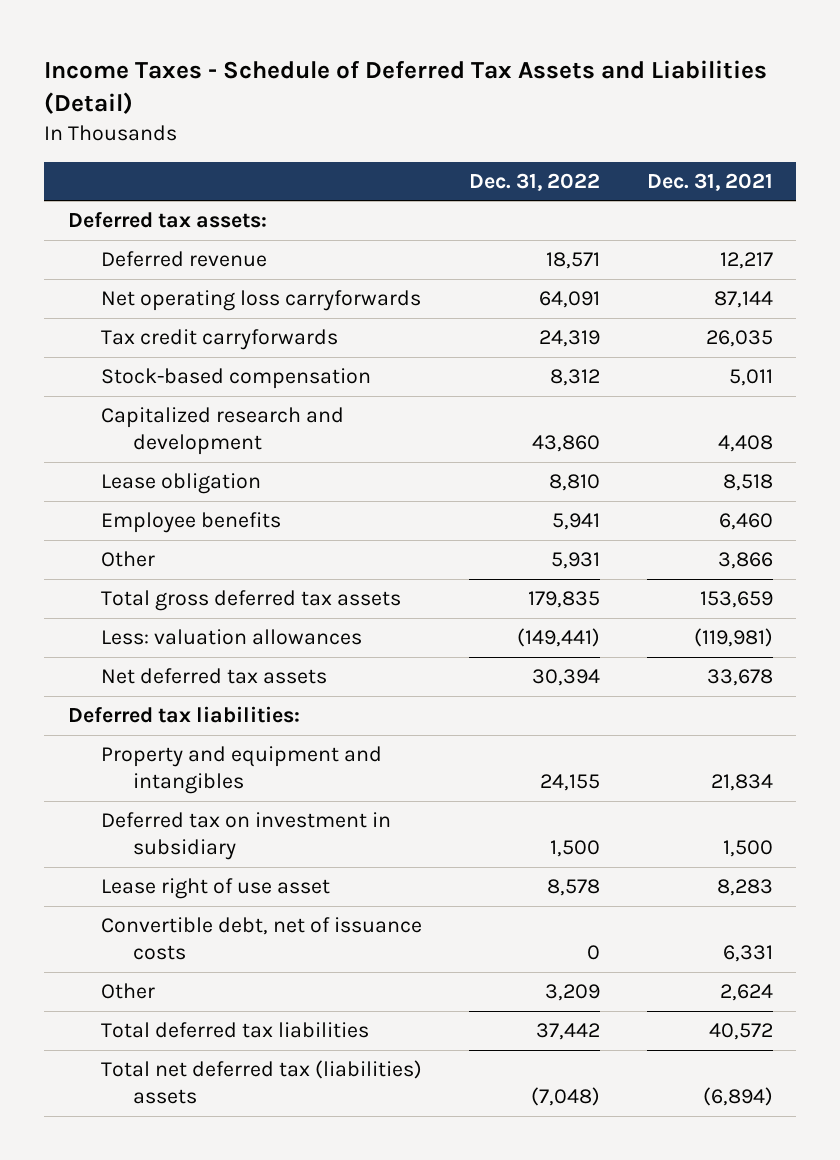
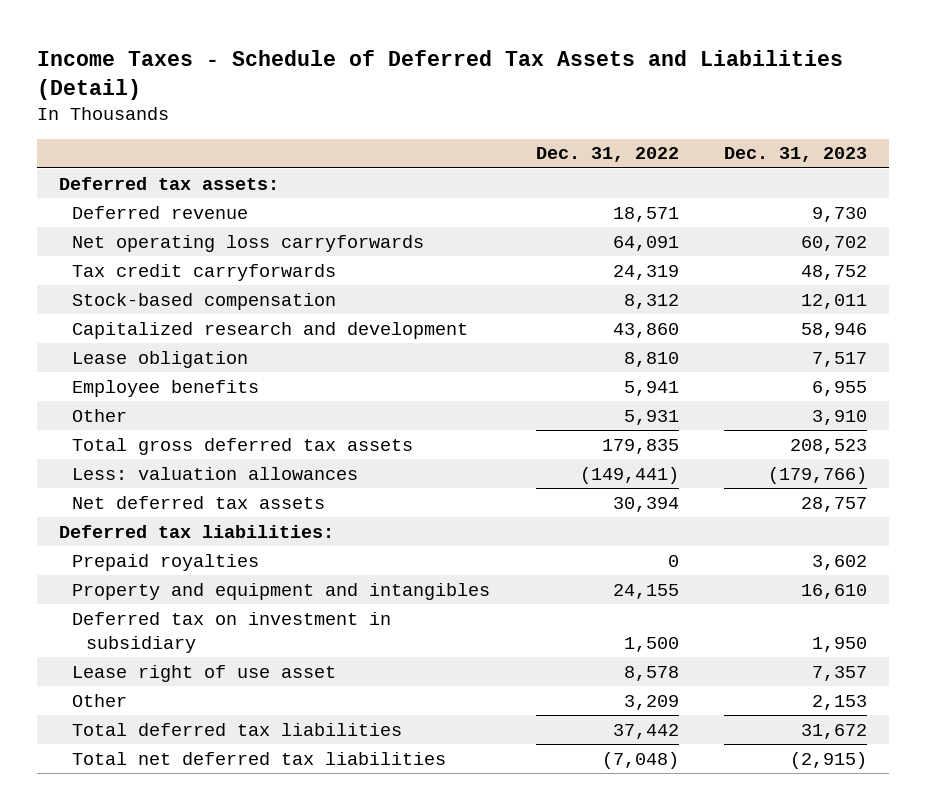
- | Dec. 31, 2022 | Dec. 31, 2021
+ | Dec. 31, 2022 | Dec. 31, 2023
+ Prepaid royalties | 0 | 3,602
- Convertible debt, net of issuance costs | 0 | 6,331
- Total net deferred tax (liabilities) assets | (7,048) | (6,894)
+ Total net deferred tax liabilities | (7,048) | (2,915)

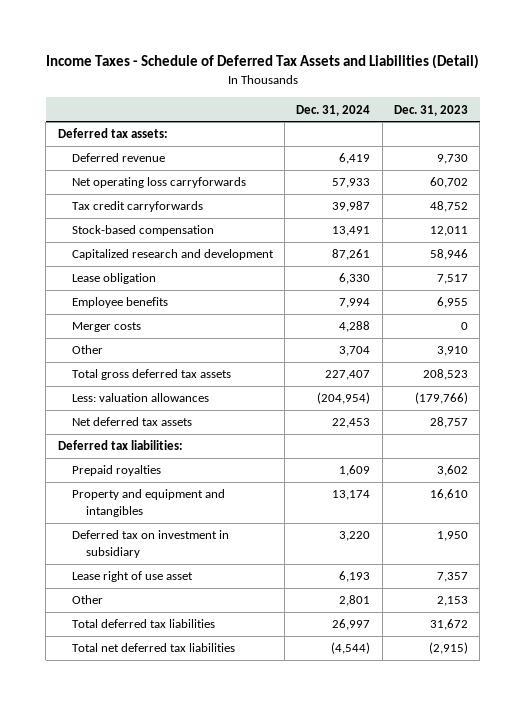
- | Dec. 31, 2022 | Dec. 31, 2023
+ | Dec. 31, 2024 | Dec. 31, 2023
+ Merger costs | 4,288 | 0

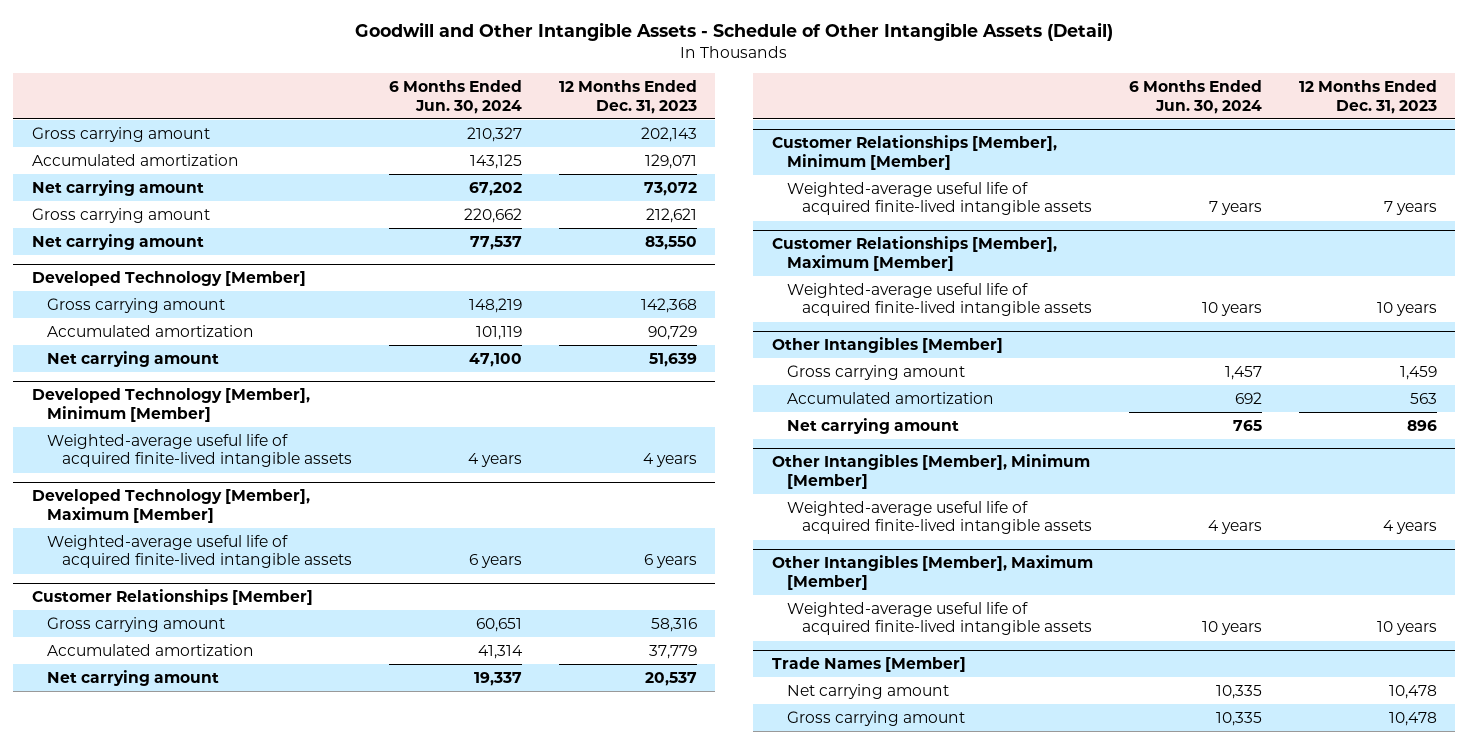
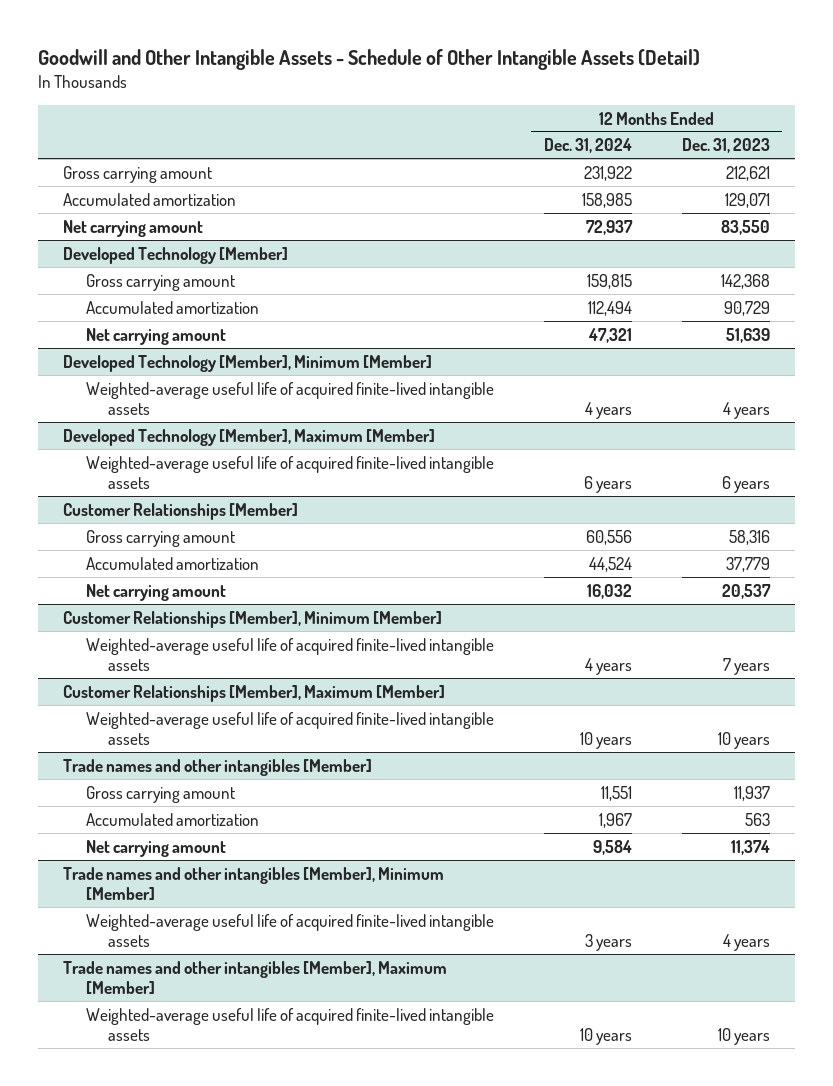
- | 6 Months Ended Jun. 30, 2024 | 12 Months Ended Dec. 31, 2023
+ | 12 Months Ended Dec. 31, 2024 | 12 Months Ended Dec. 31, 2023
- Gross carrying amount | 210,327 | 202,143
- Net carrying amount | 67,202 | 73,072
moved down: Accumulated amortization | 158,985 | 129,071
- Other Intangibles [Member]
- Gross carrying amount | 1,457 | 1,459
+ Trade names and other intangibles [Member]
+ Gross carrying amount | 11,551 | 11,937
- Net carrying amount | 765 | 896
- Other Intangibles [Member], Minimum [Member]
+ Net carrying amount | 9,584 | 11,374
+ Trade names and other intangibles [Member], Minimum [Member]
- Other Intangibles [Member], Maximum [Member]
+ Trade names and other intangibles [Member], Maximum [Member]
- Trade Names [Member]
- Net carrying amount | 10,335 | 10,478
- Gross carrying amount | 10,335 | 10,478

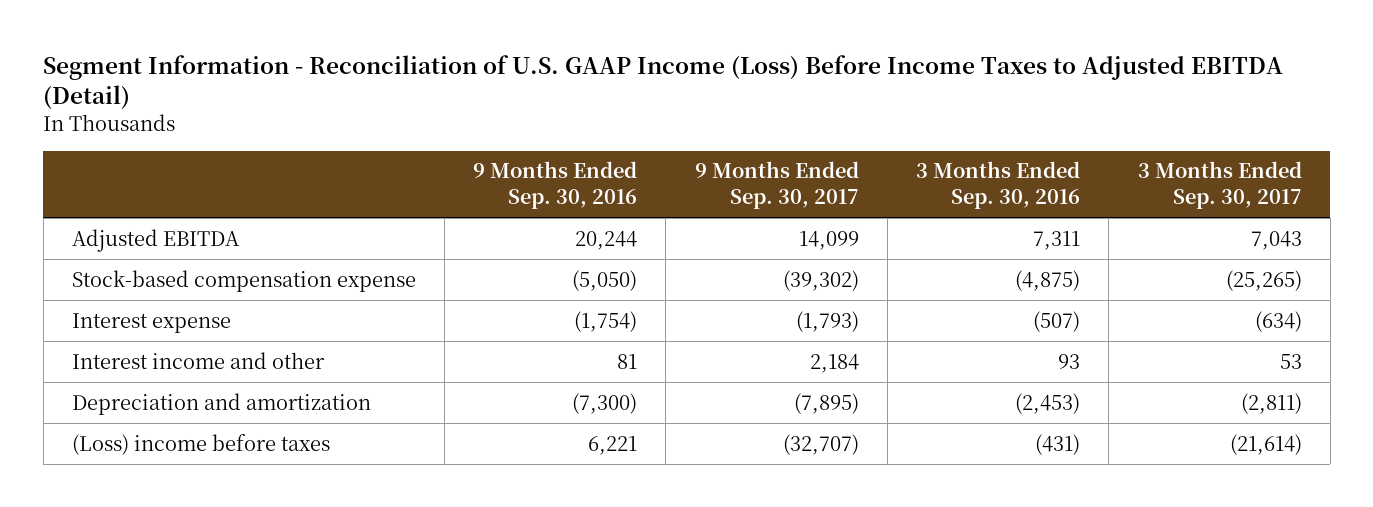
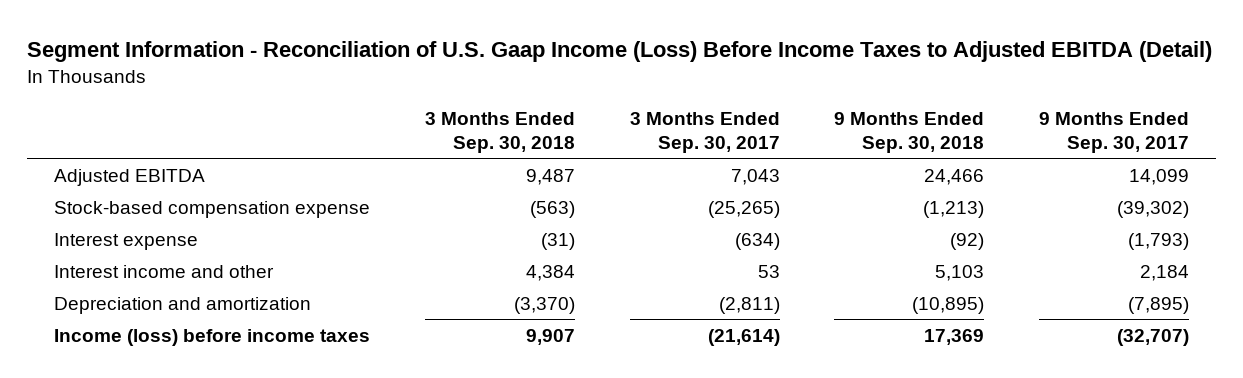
- Segment Information - Reconciliation of U.S. GAAP Income (Loss) Before Income Taxes to Adjusted EBITDA (Detail)
+ Segment Information - Reconciliation of U.S. Gaap Income (Loss) Before Income Taxes to Adjusted EBITDA (Detail)
- | 9 Months Ended Sep. 30, 2016 | 9 Months Ended Sep. 30, 2017 | 3 Months Ended Sep. 30, 2016 | 3 Months Ended Sep. 30, 2017
+ | 3 Months Ended Sep. 30, 2018 | 3 Months Ended Sep. 30, 2017 | 9 Months Ended Sep. 30, 2018 | 9 Months Ended Sep. 30, 2017
- (Loss) income before taxes | 6,221 | (32,707) | (431) | (21,614)
+ Income (loss) before income taxes | 9,907 | (21,614) | 17,369 | (32,707)

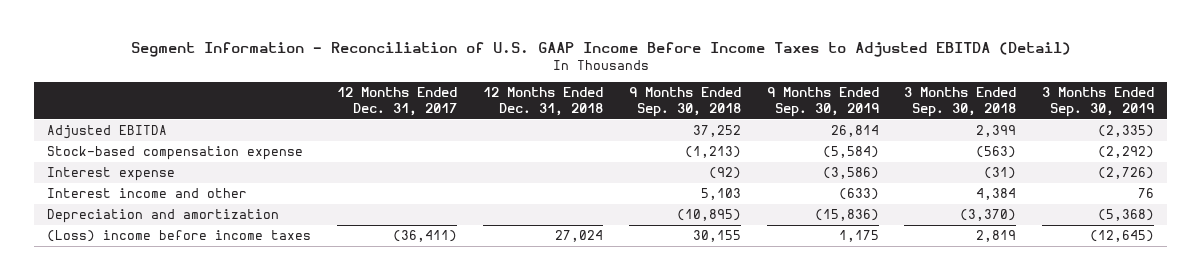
- Segment Information - Reconciliation of U.S. Gaap Income (Loss) Before Income Taxes to Adjusted EBITDA (Detail)
+ Segment Information - Reconciliation of U.S. GAAP Income Before Income Taxes to Adjusted EBITDA (Detail)
- | 3 Months Ended Sep. 30, 2018 | 3 Months Ended Sep. 30, 2017 | 9 Months Ended Sep. 30, 2018 | 9 Months Ended Sep. 30, 2017
+ | 12 Months Ended Dec. 31, 2017 | 12 Months Ended Dec. 31, 2018 | 9 Months Ended Sep. 30, 2018 | 9 Months Ended Sep. 30, 2019 | 3 Months Ended Sep. 30, 2018 | 3 Months Ended Sep. 30, 2019
- Adjusted EBITDA | 9,487 | 7,043 | 24,466 | 14,099
+ Adjusted EBITDA | | | 37,252 | 26,814 | 2,399 | (2,335)
- Income (loss) before income taxes | 9,907 | (21,614) | 17,369 | (32,707)
+ (Loss) income before income taxes | (36,411) | 27,024 | 30,155 | 1,175 | 2,819 | (12,645)

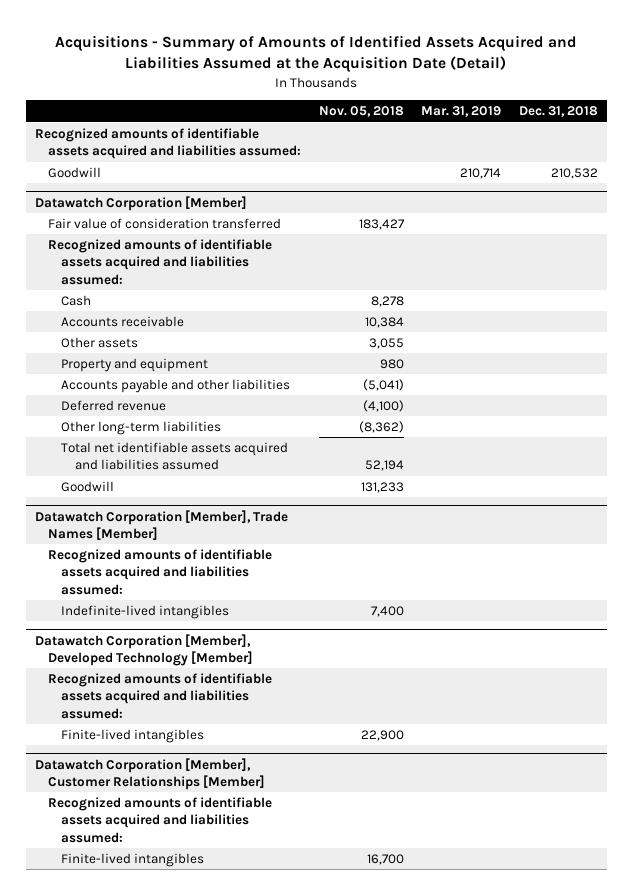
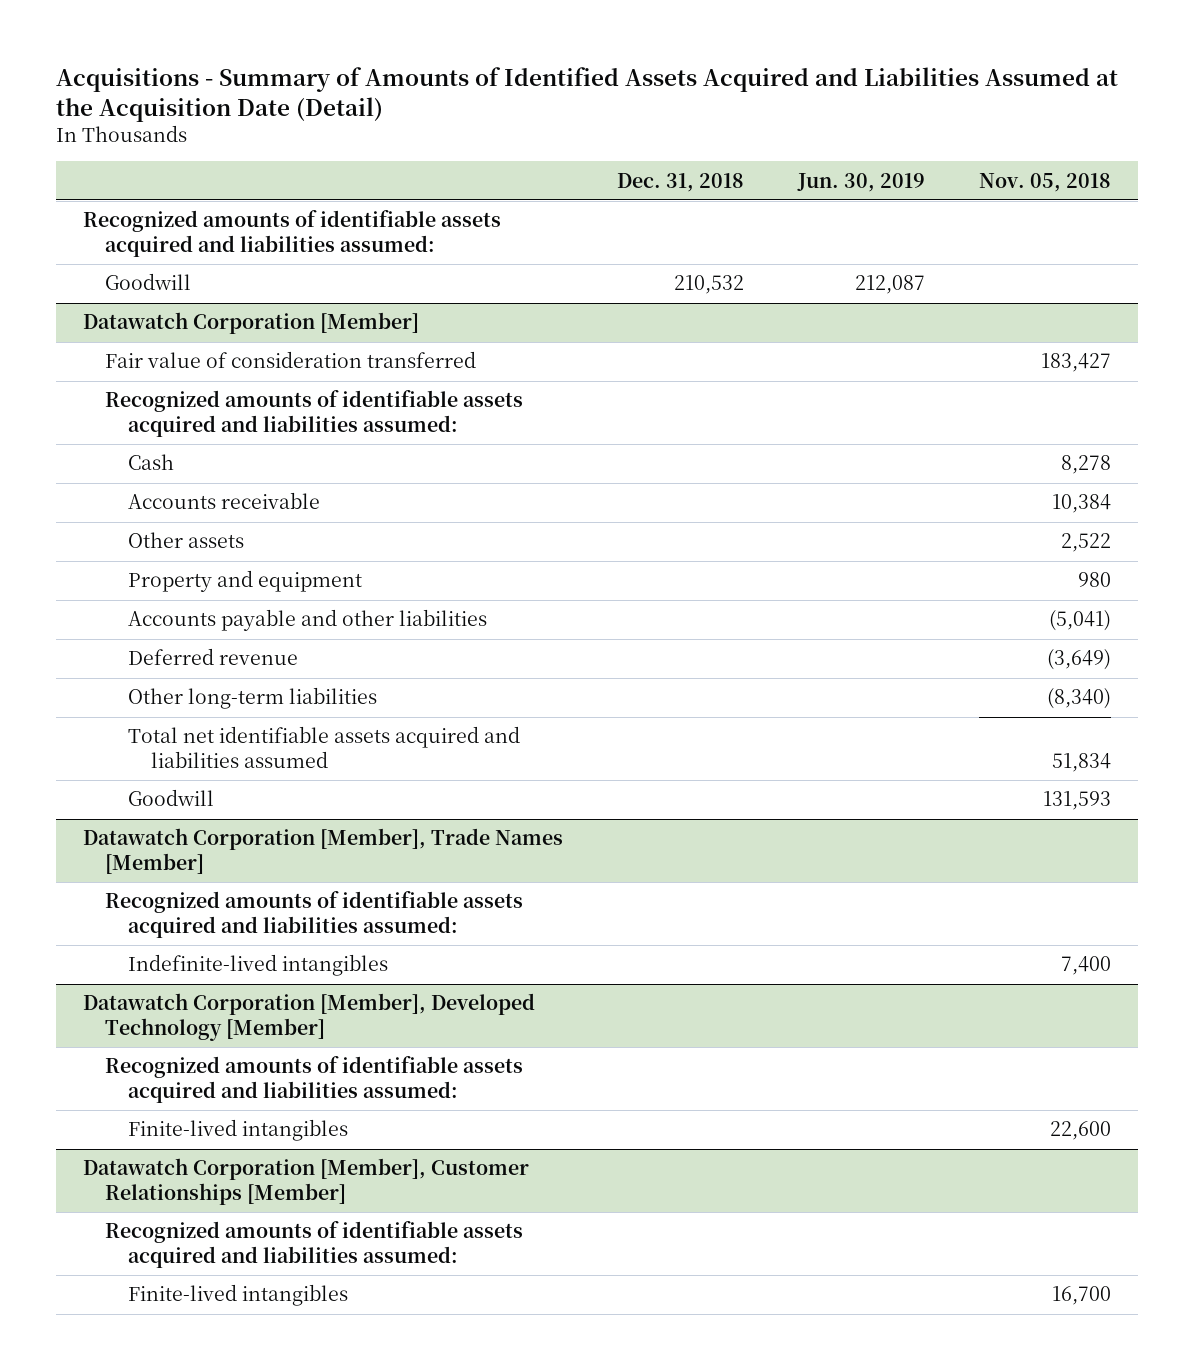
- | Nov. 05, 2018 | Mar. 31, 2019 | Dec. 31, 2018
+ | Dec. 31, 2018 | Jun. 30, 2019 | Nov. 05, 2018
@ Datawatch Corporation [Member]
- Other assets | 3,055 | |
+ Other assets | | | 2,522
- Deferred revenue | (4,100) | |
- Other long-term liabilities | (8,362) | |
- Total net identifiable assets acquired and liabilities assumed | 52,194 | |
- Goodwill | 131,233 | |
+ Deferred revenue | | | (3,649)
+ Other long-term liabilities | | | (8,340)
+ Total net identifiable assets acquired and liabilities assumed | | | 51,834
+ Goodwill | | | 131,593
@ Datawatch Corporation [Member], Developed Technology [Member]
- Finite-lived intangibles | 22,900 | |
+ Finite-lived intangibles | | | 22,600

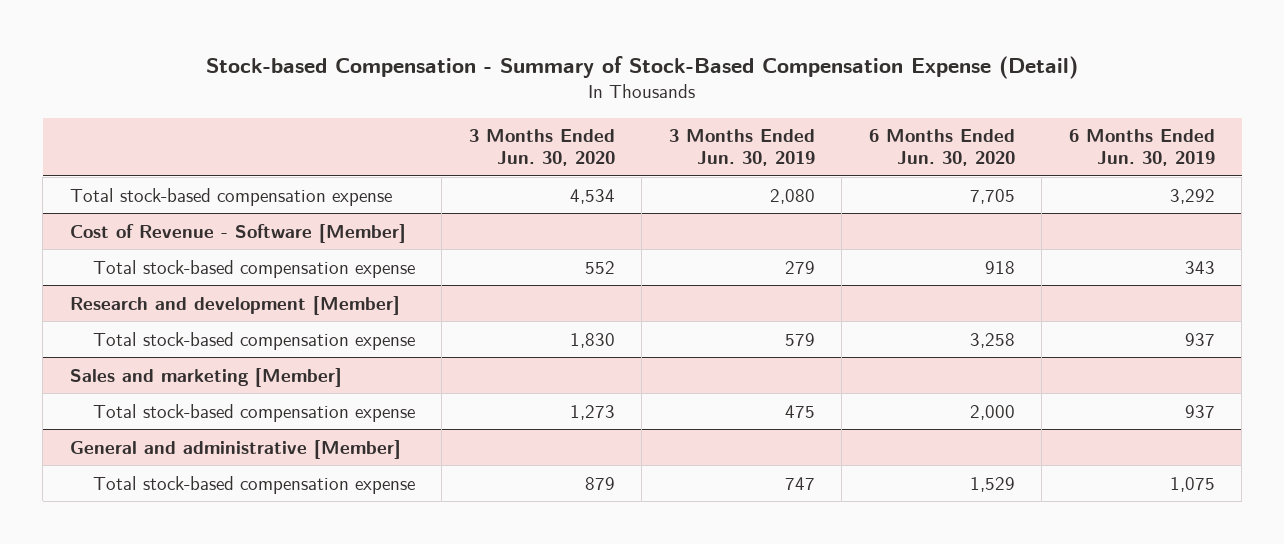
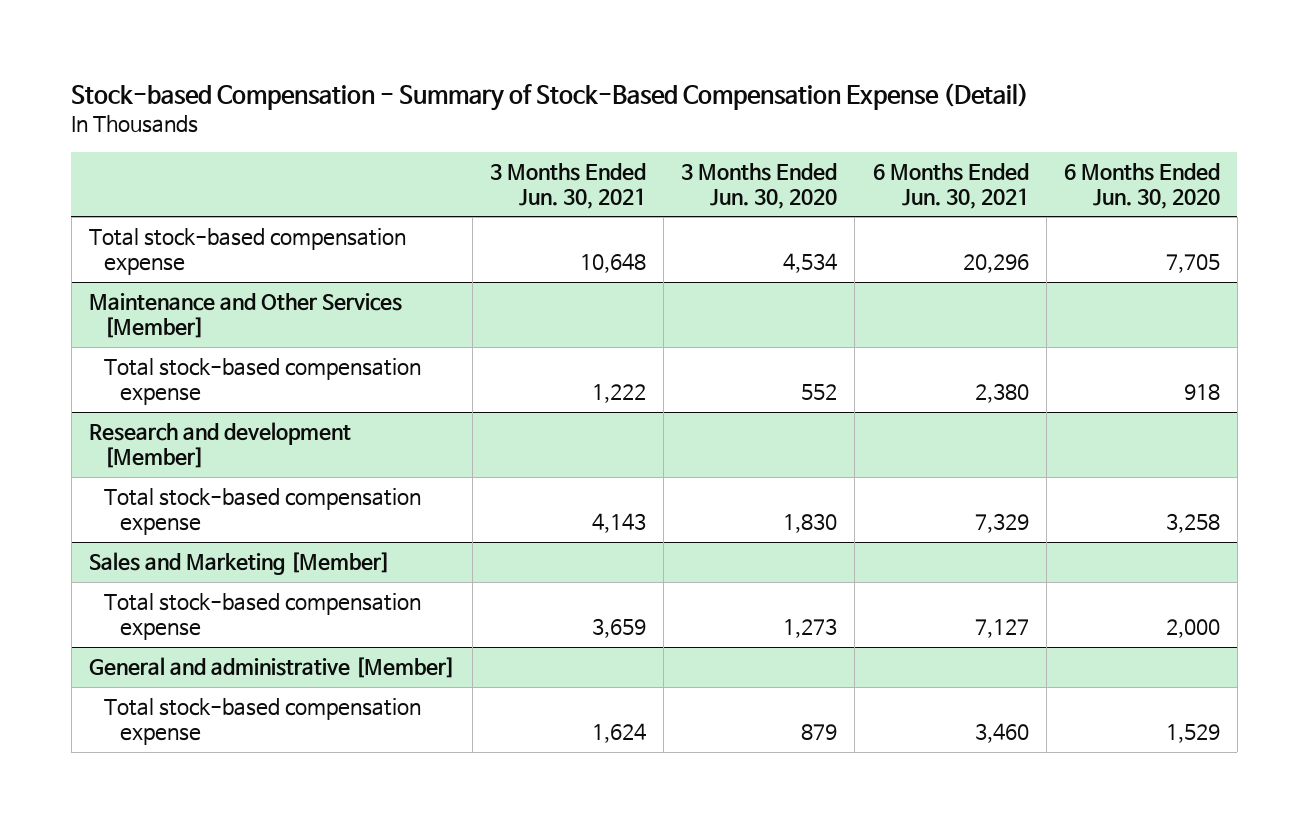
- | 3 Months Ended Jun. 30, 2020 | 3 Months Ended Jun. 30, 2019 | 6 Months Ended Jun. 30, 2020 | 6 Months Ended Jun. 30, 2019
+ | 3 Months Ended Jun. 30, 2021 | 3 Months Ended Jun. 30, 2020 | 6 Months Ended Jun. 30, 2021 | 6 Months Ended Jun. 30, 2020
- Cost of Revenue - Software [Member]
+ Maintenance and Other Services [Member]
- Sales and marketing [Member]
+ Sales and Marketing [Member]

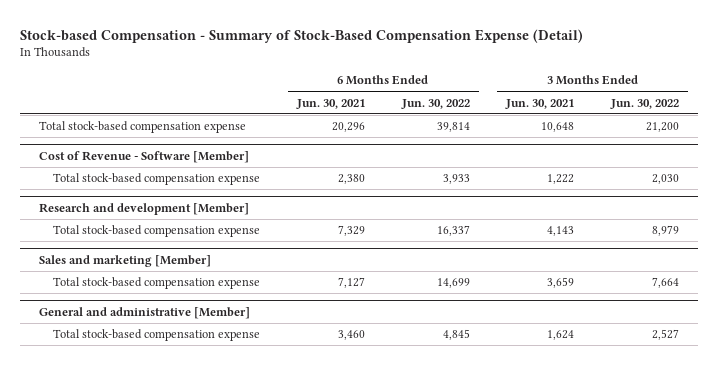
- | 3 Months Ended Jun. 30, 2021 | 3 Months Ended Jun. 30, 2020 | 6 Months Ended Jun. 30, 2021 | 6 Months Ended Jun. 30, 2020
+ | 6 Months Ended Jun. 30, 2021 | 6 Months Ended Jun. 30, 2022 | 3 Months Ended Jun. 30, 2021 | 3 Months Ended Jun. 30, 2022
- Maintenance and Other Services [Member]
+ Cost of Revenue - Software [Member]
- Sales and Marketing [Member]
+ Sales and marketing [Member]

